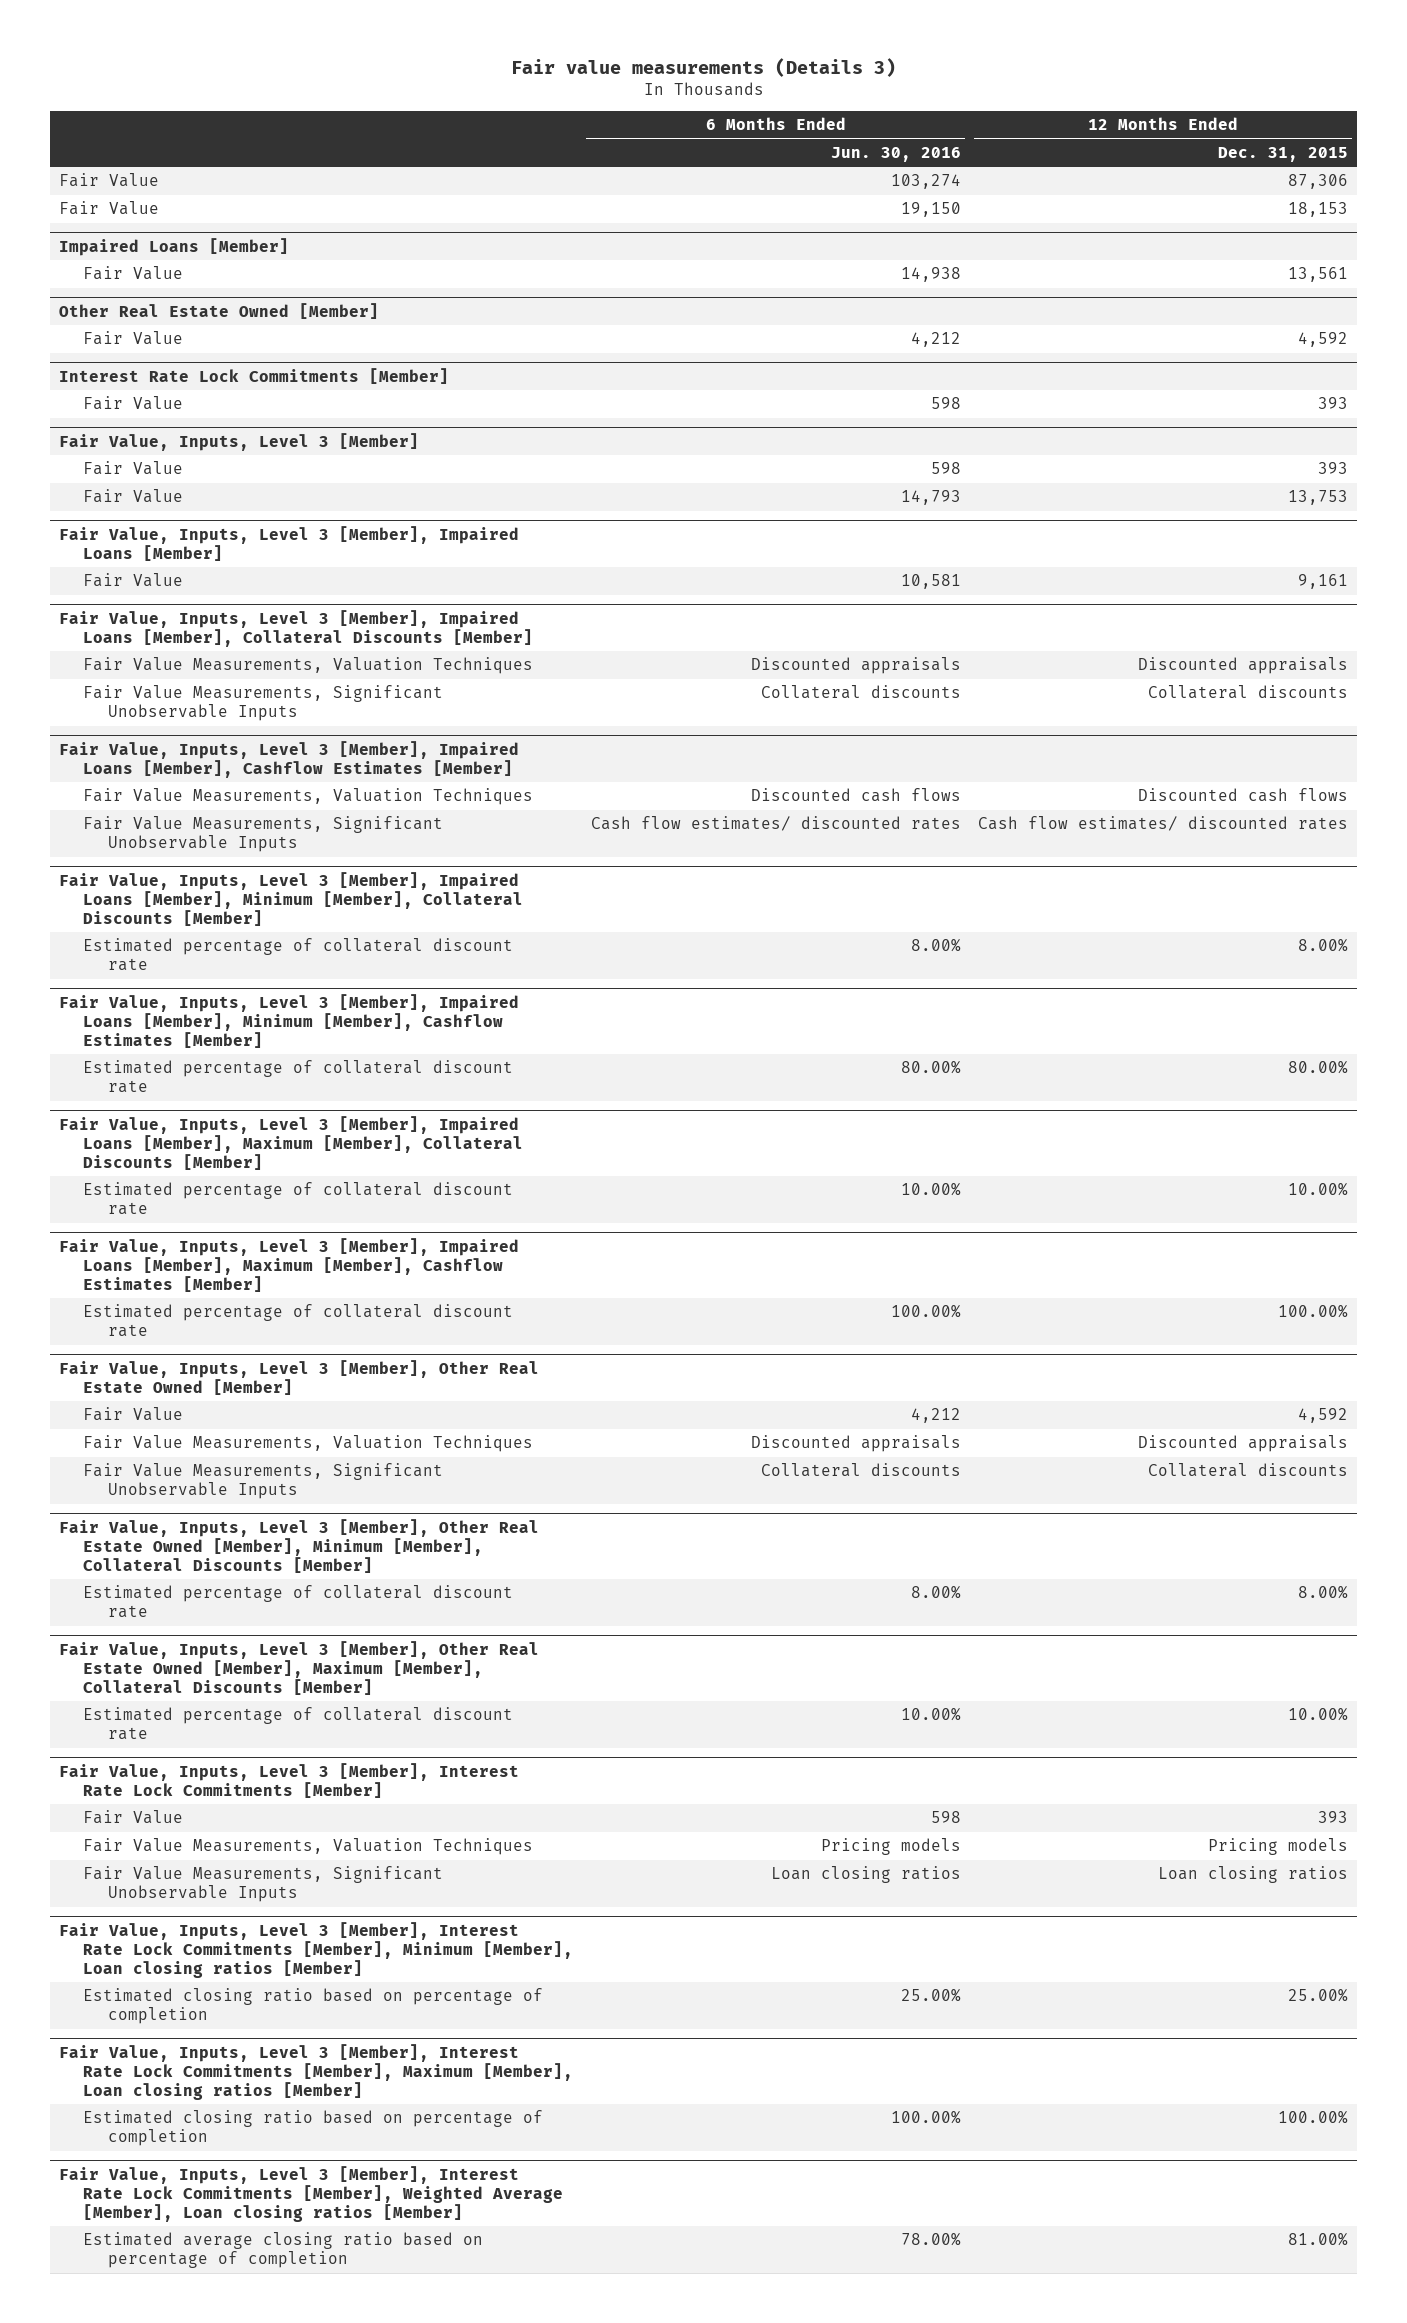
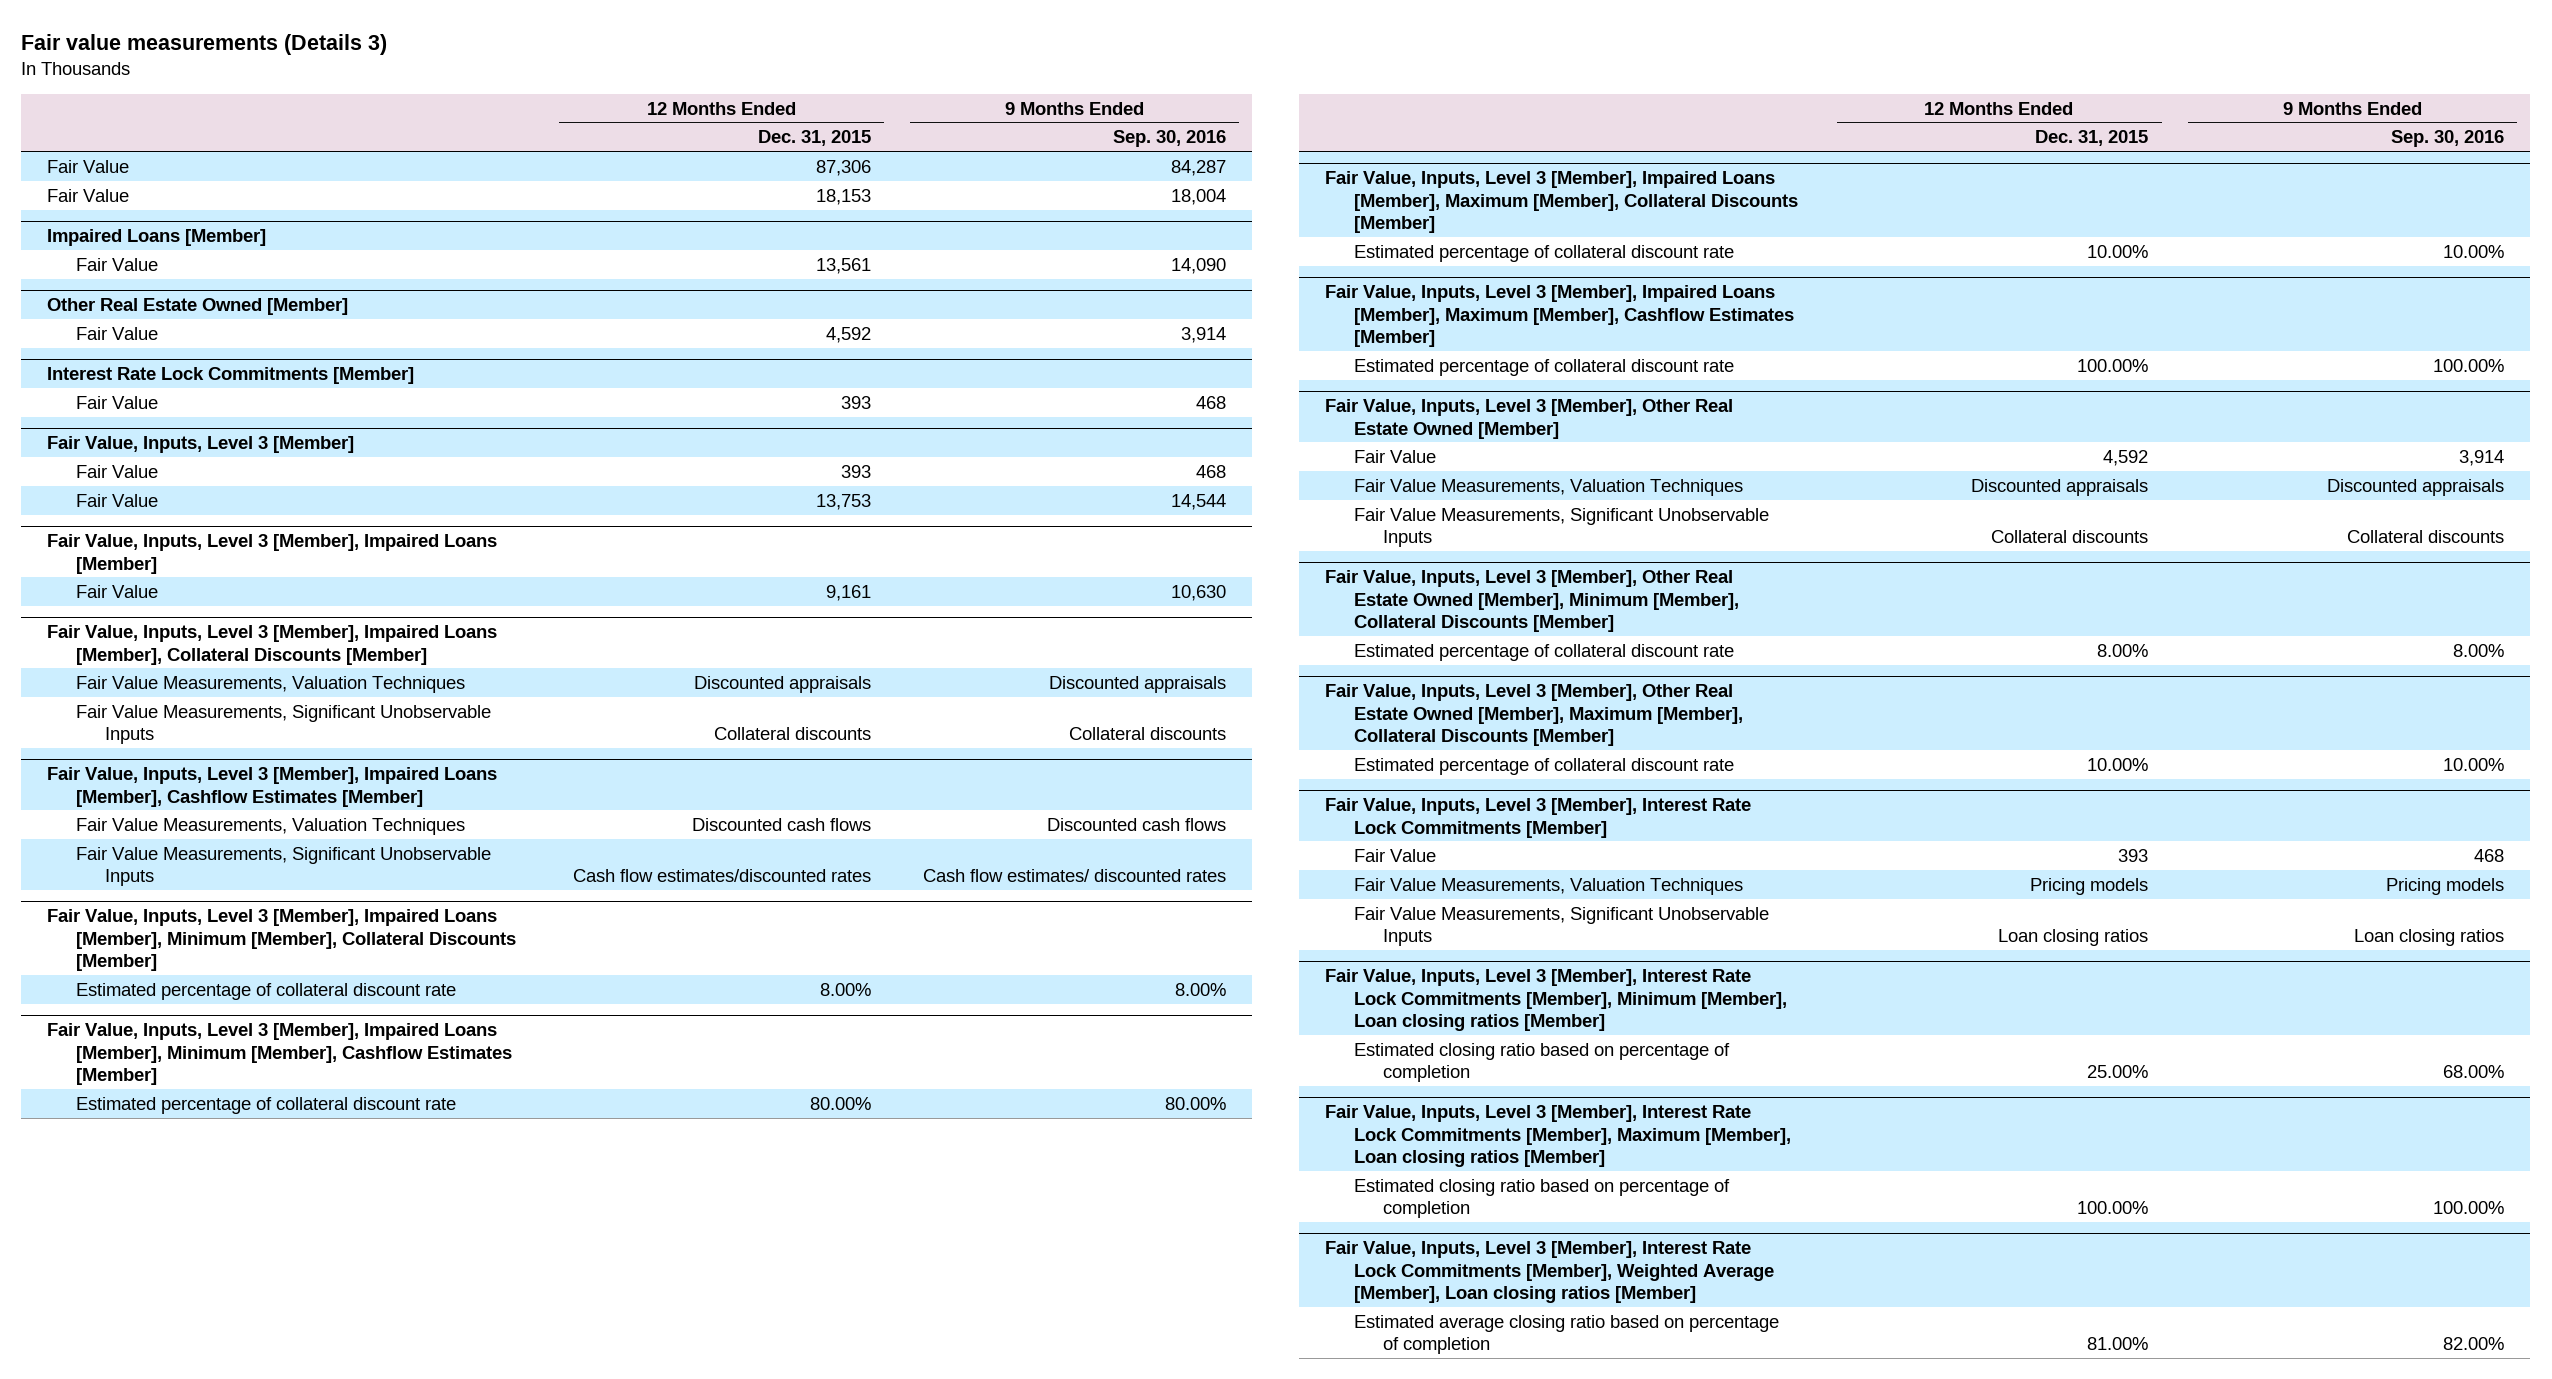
- | 6 Months Ended Jun. 30, 2016 | 12 Months Ended Dec. 31, 2015
+ | 12 Months Ended Dec. 31, 2015 | 9 Months Ended Sep. 30, 2016
@ Fair Value, Inputs, Level 3 [Member], Impaired Loans [Member], Cashflow Estimates [Member]
- Fair Value Measurements, Significant Unobservable Inputs | Cash flow estimates/ discounted rates | Cash flow estimates/ discounted rates
+ Fair Value Measurements, Significant Unobservable Inputs | Cash flow estimates/discounted rates | Cash flow estimates/ discounted rates

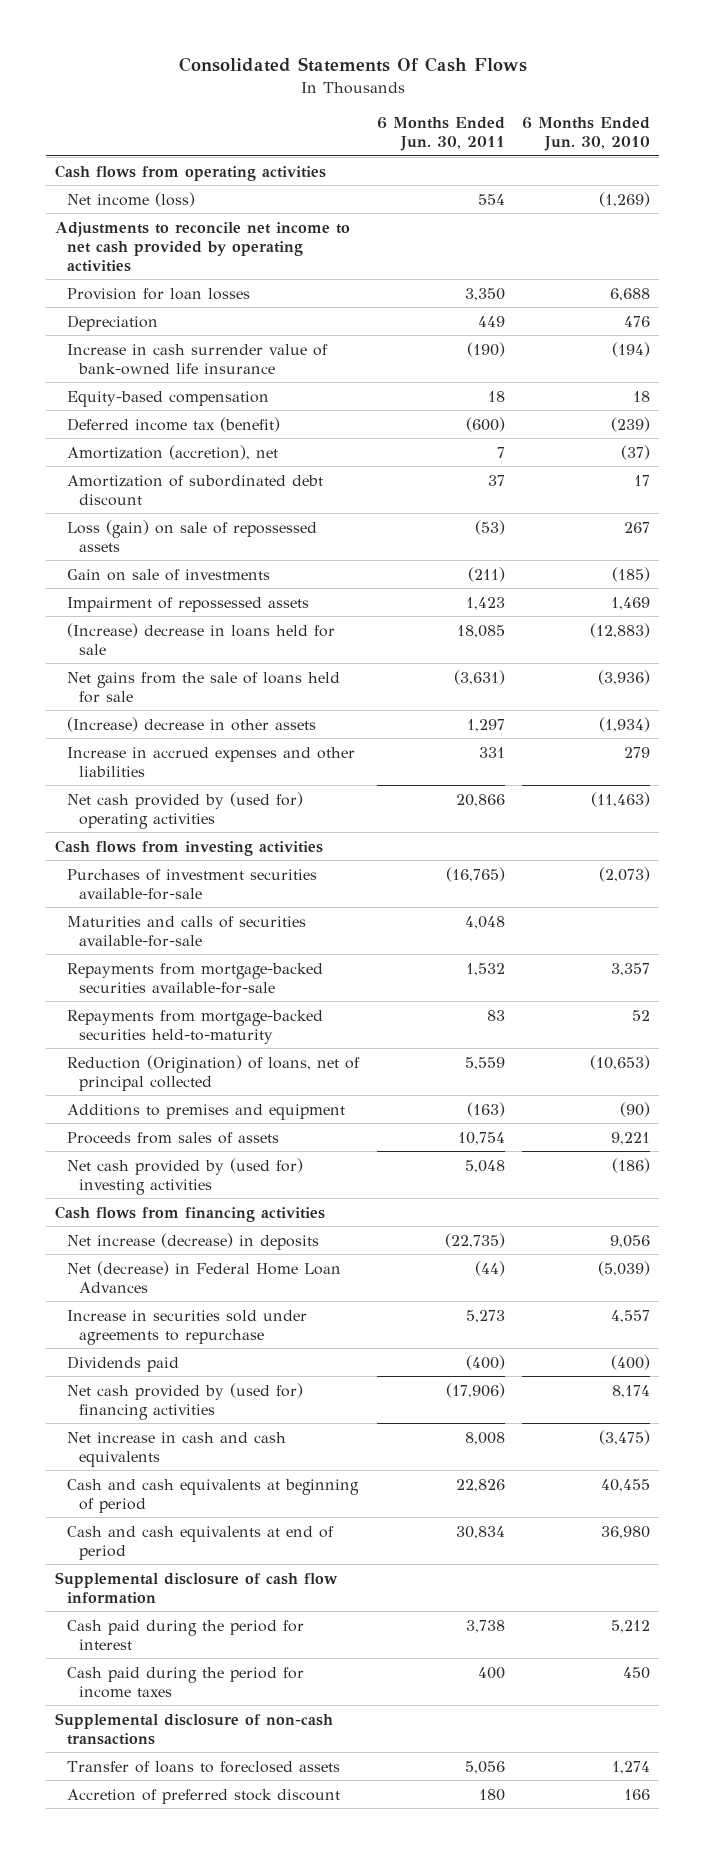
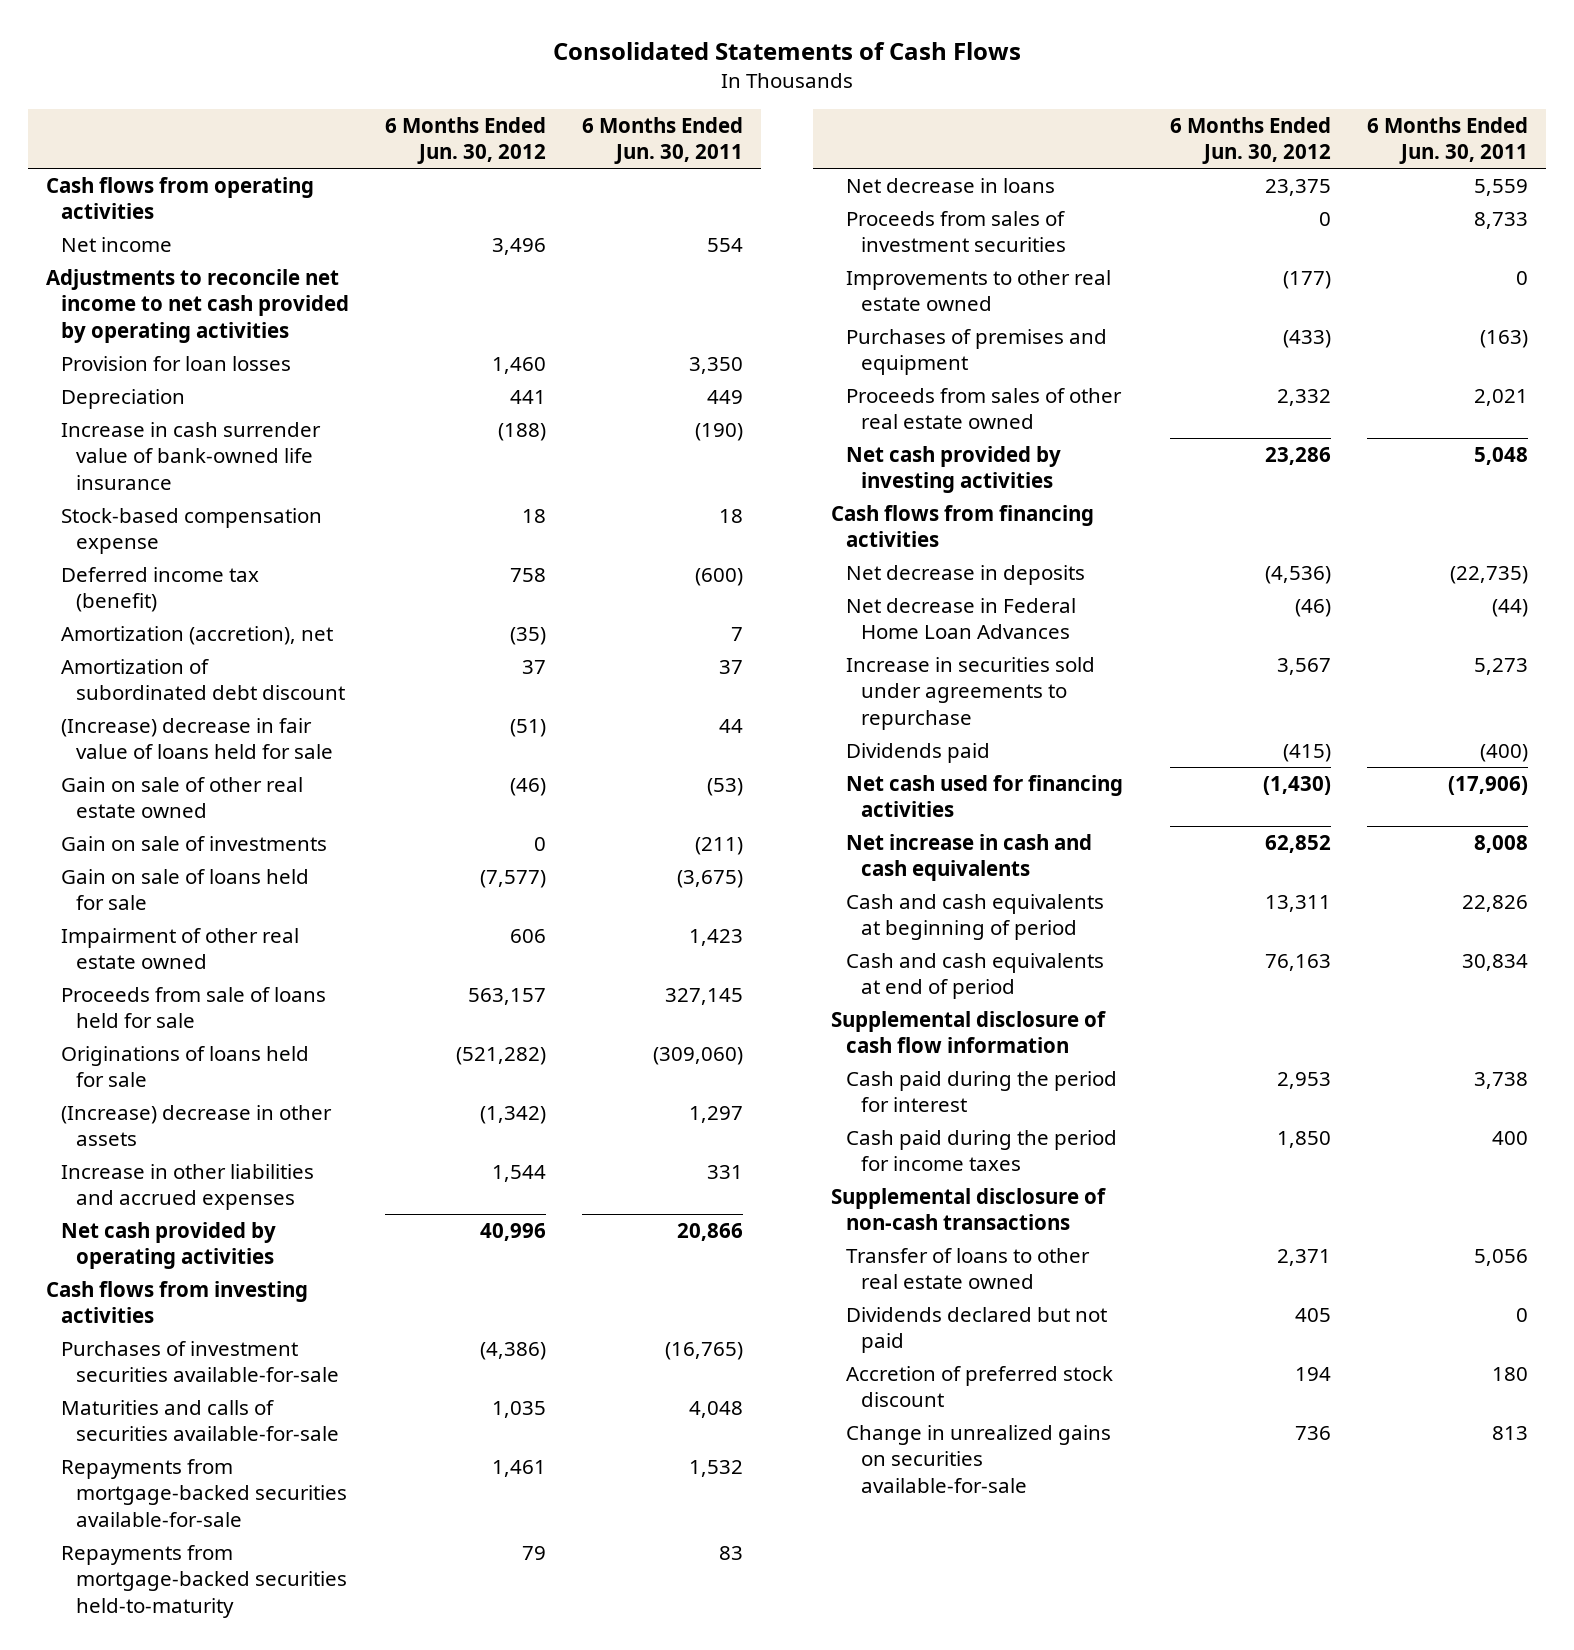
- Consolidated Statements Of Cash Flows
+ Consolidated Statements of Cash Flows
- | 6 Months Ended Jun. 30, 2011 | 6 Months Ended Jun. 30, 2010
+ | 6 Months Ended Jun. 30, 2012 | 6 Months Ended Jun. 30, 2011
- Net income (loss) | 554 | (1,269)
+ Net income | 3,496 | 554
- Equity-based compensation | 18 | 18
+ Stock-based compensation expense | 18 | 18
- Loss (gain) on sale of repossessed assets | (53) | 267
+ (Increase) decrease in fair value of loans held for sale | (51) | 44
+ Gain on sale of other real estate owned | (46) | (53)
- Impairment of repossessed assets | 1,423 | 1,469
- (Increase) decrease in loans held for sale | 18,085 | (12,883)
- Net gains from the sale of loans held for sale | (3,631) | (3,936)
+ Gain on sale of loans held for sale | (7,577) | (3,675)
+ Impairment of other real estate owned | 606 | 1,423
+ Proceeds from sale of loans held for sale | 563,157 | 327,145
+ Originations of loans held for sale | (521,282) | (309,060)
- Increase in accrued expenses and other liabilities | 331 | 279
- Net cash provided by (used for) operating activities | 20,866 | (11,463)
+ Increase in other liabilities and accrued expenses | 1,544 | 331
+ Net cash provided by operating activities | 40,996 | 20,866
- Reduction (Origination) of loans, net of principal collected | 5,559 | (10,653)
- Additions to premises and equipment | (163) | (90)
- Proceeds from sales of assets | 10,754 | 9,221
- Net cash provided by (used for) investing activities | 5,048 | (186)
+ Net decrease in loans | 23,375 | 5,559
+ Proceeds from sales of investment securities | 0 | 8,733
+ Improvements to other real estate owned | (177) | 0
+ Purchases of premises and equipment | (433) | (163)
+ Proceeds from sales of other real estate owned | 2,332 | 2,021
+ Net cash provided by investing activities | 23,286 | 5,048
- Net increase (decrease) in deposits | (22,735) | 9,056
- Net (decrease) in Federal Home Loan Advances | (44) | (5,039)
+ Net decrease in deposits | (4,536) | (22,735)
+ Net decrease in Federal Home Loan Advances | (46) | (44)
- Net cash provided by (used for) financing activities | (17,906) | 8,174
+ Net cash used for financing activities | (1,430) | (17,906)
- Transfer of loans to foreclosed assets | 5,056 | 1,274
+ Transfer of loans to other real estate owned | 2,371 | 5,056
+ Dividends declared but not paid | 405 | 0
+ Change in unrealized gains on securities available-for-sale | 736 | 813

